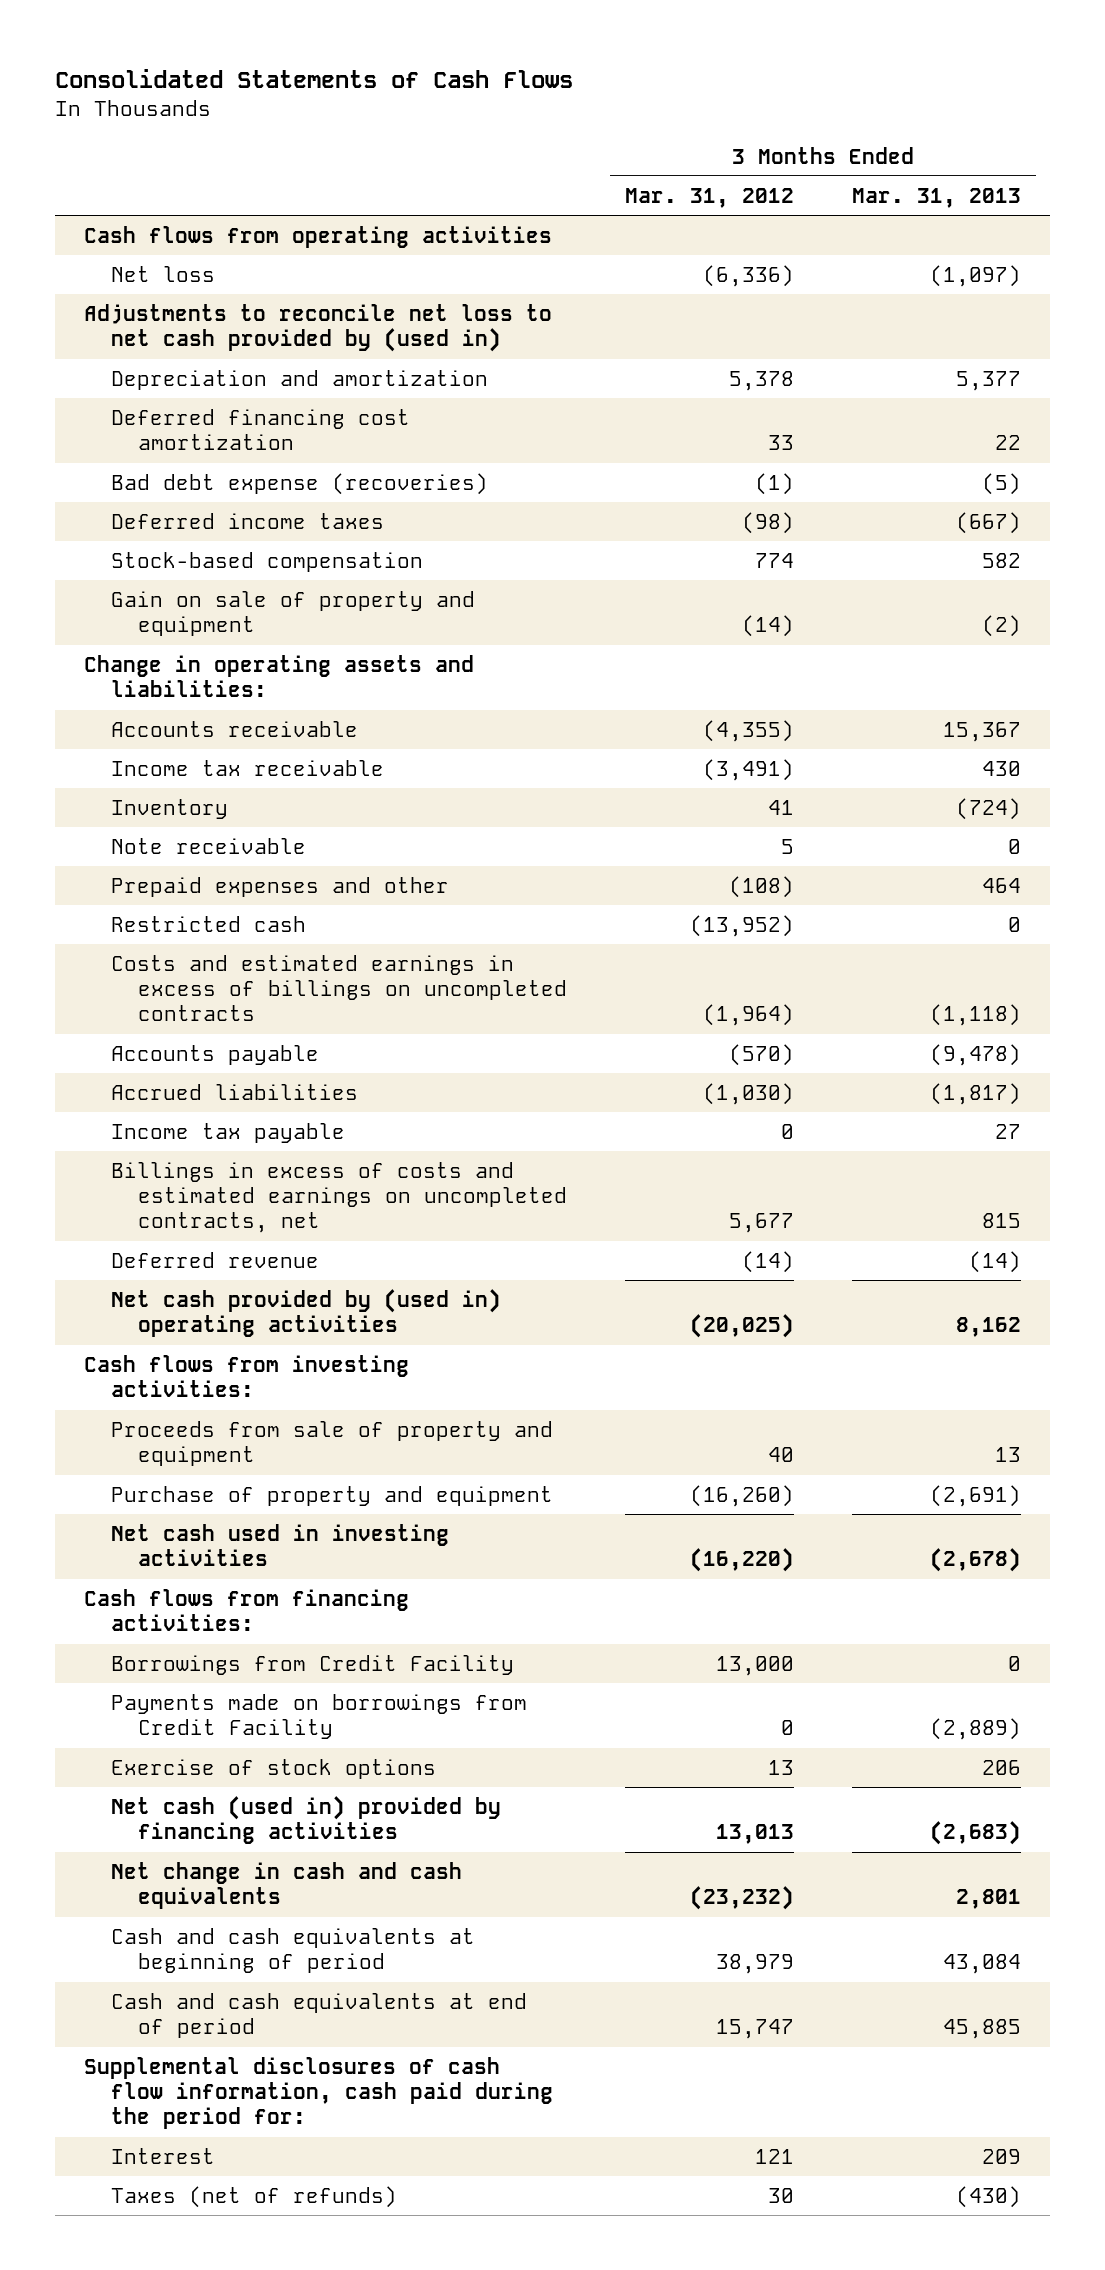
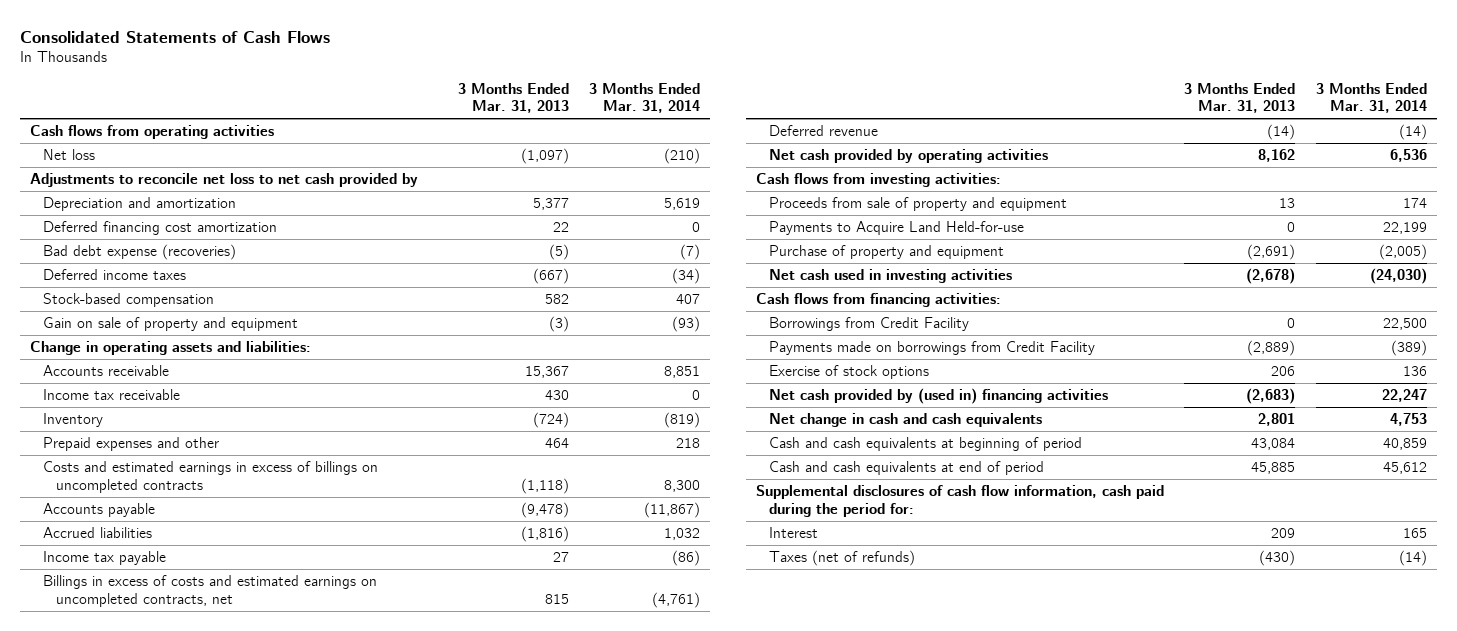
- | 3 Months Ended Mar. 31, 2012 | 3 Months Ended Mar. 31, 2013
+ | 3 Months Ended Mar. 31, 2013 | 3 Months Ended Mar. 31, 2014
- Adjustments to reconcile net loss to net cash provided by (used in)
+ Adjustments to reconcile net loss to net cash provided by
- Gain on sale of property and equipment | (14) | (2)
+ Gain on sale of property and equipment | (3) | (93)
- Note receivable | 5 | 0
- Restricted cash | (13,952) | 0
- Accrued liabilities | (1,030) | (1,817)
+ Accrued liabilities | (1,816) | 1,032
- Net cash provided by (used in) operating activities | (20,025) | 8,162
+ Net cash provided by operating activities | 8,162 | 6,536
+ Payments to Acquire Land Held-for-use | 0 | 22,199
- Net cash (used in) provided by financing activities | 13,013 | (2,683)
+ Net cash provided by (used in) financing activities | (2,683) | 22,247

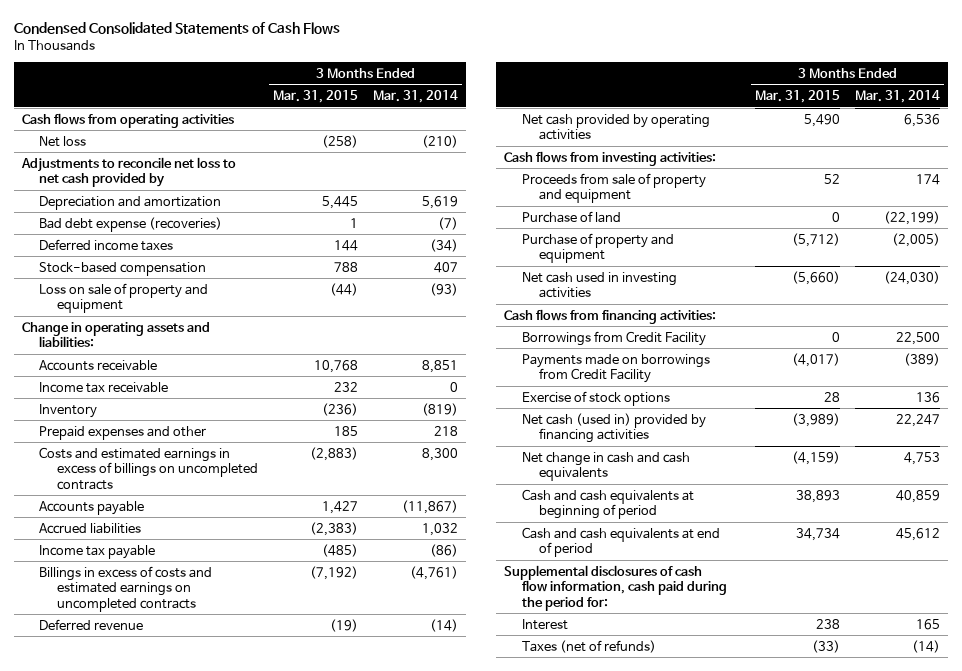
- Consolidated Statements of Cash Flows
+ Condensed Consolidated Statements of Cash Flows
- | 3 Months Ended Mar. 31, 2013 | 3 Months Ended Mar. 31, 2014
+ | 3 Months Ended Mar. 31, 2015 | 3 Months Ended Mar. 31, 2014
- Deferred financing cost amortization | 22 | 0
- Gain on sale of property and equipment | (3) | (93)
+ Loss on sale of property and equipment | (44) | (93)
- Billings in excess of costs and estimated earnings on uncompleted contracts, net | 815 | (4,761)
+ Billings in excess of costs and estimated earnings on uncompleted contracts | (7,192) | (4,761)
- Payments to Acquire Land Held-for-use | 0 | 22,199
+ Purchase of land | 0 | (22,199)
- Net cash provided by (used in) financing activities | (2,683) | 22,247
+ Net cash (used in) provided by financing activities | (3,989) | 22,247

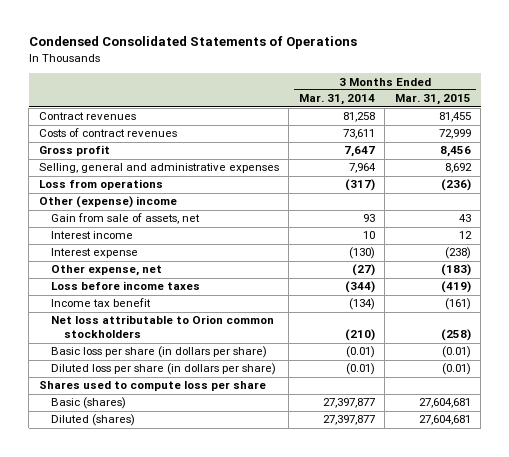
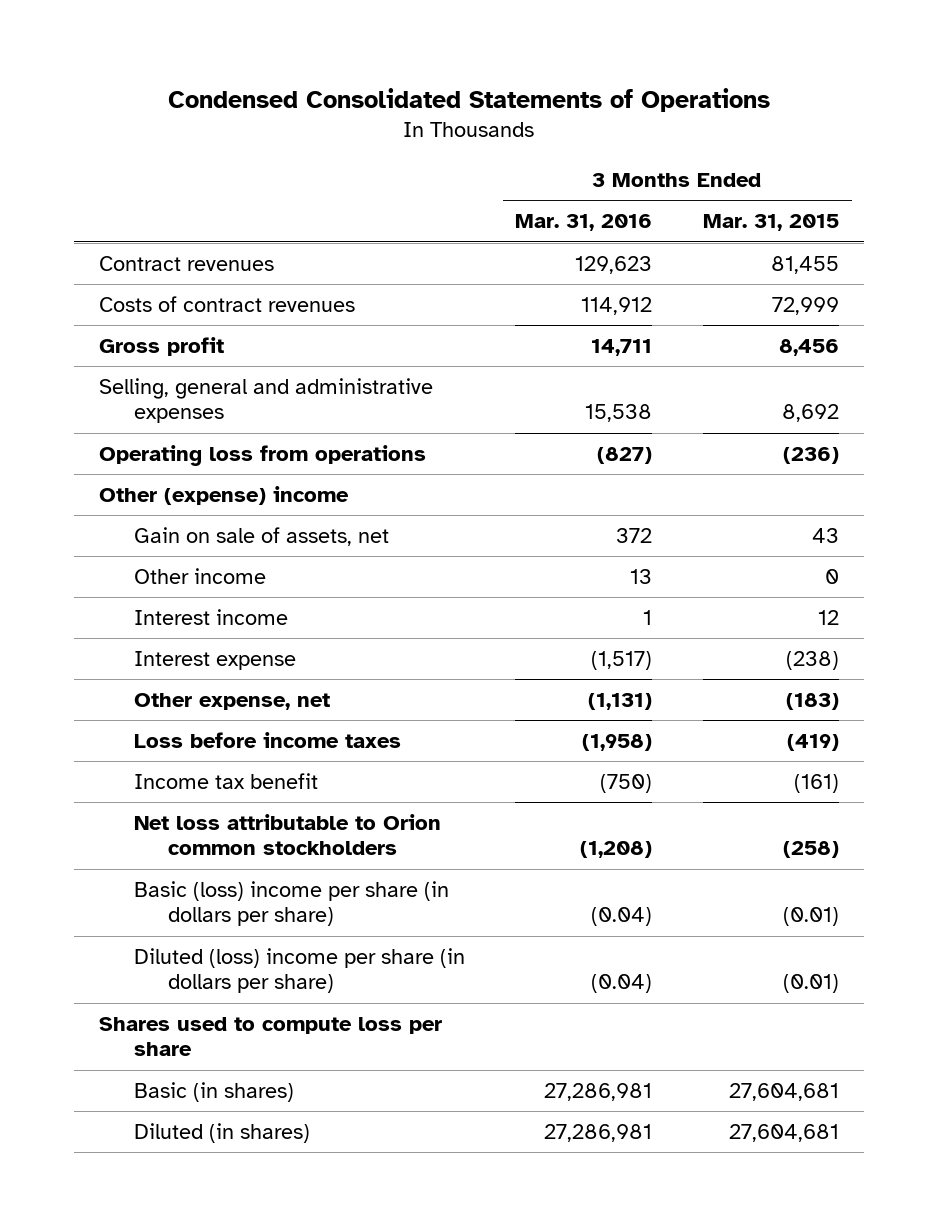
- | 3 Months Ended Mar. 31, 2014 | 3 Months Ended Mar. 31, 2015
+ | 3 Months Ended Mar. 31, 2016 | 3 Months Ended Mar. 31, 2015
- Loss from operations | (317) | (236)
+ Operating loss from operations | (827) | (236)
- Gain from sale of assets, net | 93 | 43
+ Gain on sale of assets, net | 372 | 43
+ Other income | 13 | 0
- Basic loss per share (in dollars per share) | (0.01) | (0.01)
- Diluted loss per share (in dollars per share) | (0.01) | (0.01)
+ Basic (loss) income per share (in dollars per share) | (0.04) | (0.01)
+ Diluted (loss) income per share (in dollars per share) | (0.04) | (0.01)
- Basic (shares) | 27,397,877 | 27,604,681
- Diluted (shares) | 27,397,877 | 27,604,681
+ Basic (in shares) | 27,286,981 | 27,604,681
+ Diluted (in shares) | 27,286,981 | 27,604,681

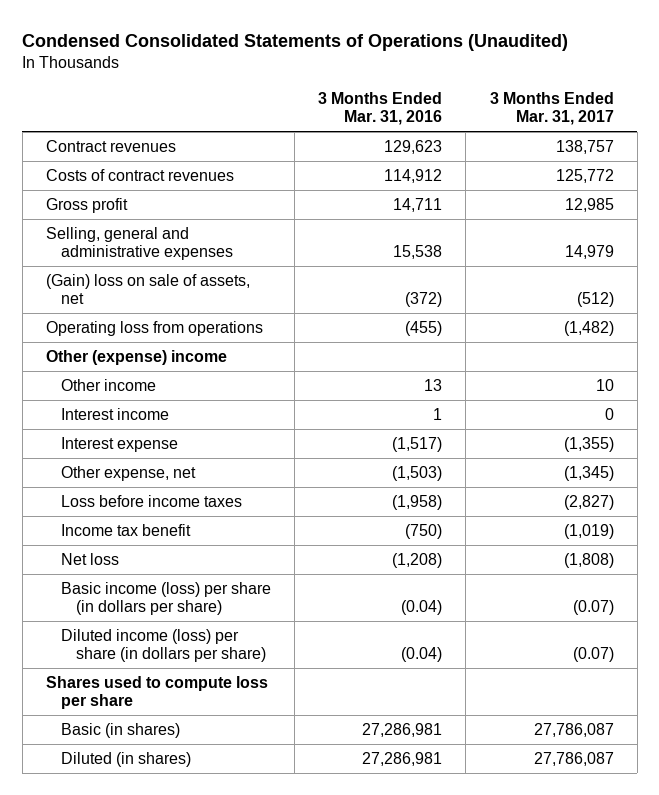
- Condensed Consolidated Statements of Operations
+ Condensed Consolidated Statements of Operations (Unaudited)
- | 3 Months Ended Mar. 31, 2016 | 3 Months Ended Mar. 31, 2015
+ | 3 Months Ended Mar. 31, 2016 | 3 Months Ended Mar. 31, 2017
- Operating loss from operations | (827) | (236)
+ (Gain) loss on sale of assets, net | (372) | (512)
+ Operating loss from operations | (455) | (1,482)
- Gain on sale of assets, net | 372 | 43
- Other expense, net | (1,131) | (183)
+ Other expense, net | (1,503) | (1,345)
- Net loss attributable to Orion common stockholders | (1,208) | (258)
- Basic (loss) income per share (in dollars per share) | (0.04) | (0.01)
- Diluted (loss) income per share (in dollars per share) | (0.04) | (0.01)
+ Net loss | (1,208) | (1,808)
+ Basic income (loss) per share (in dollars per share) | (0.04) | (0.07)
+ Diluted income (loss) per share (in dollars per share) | (0.04) | (0.07)

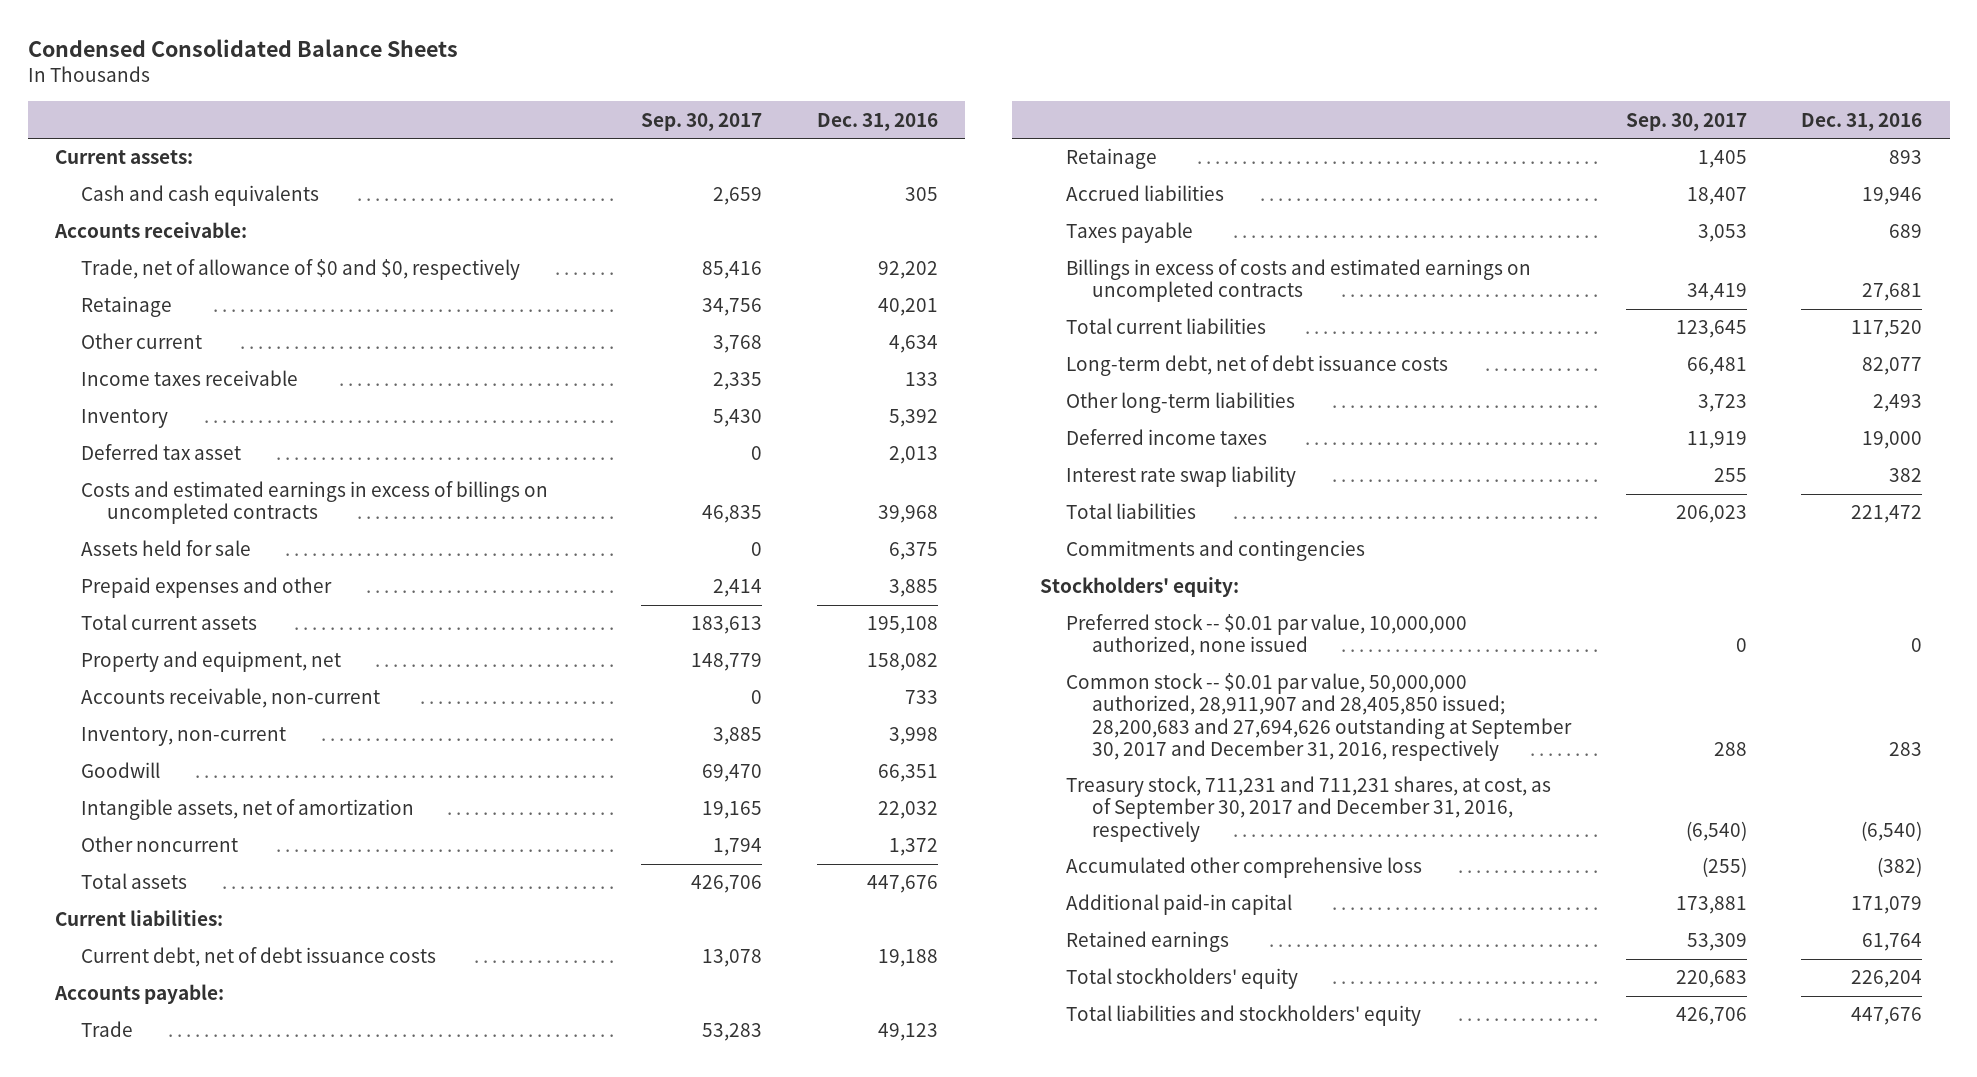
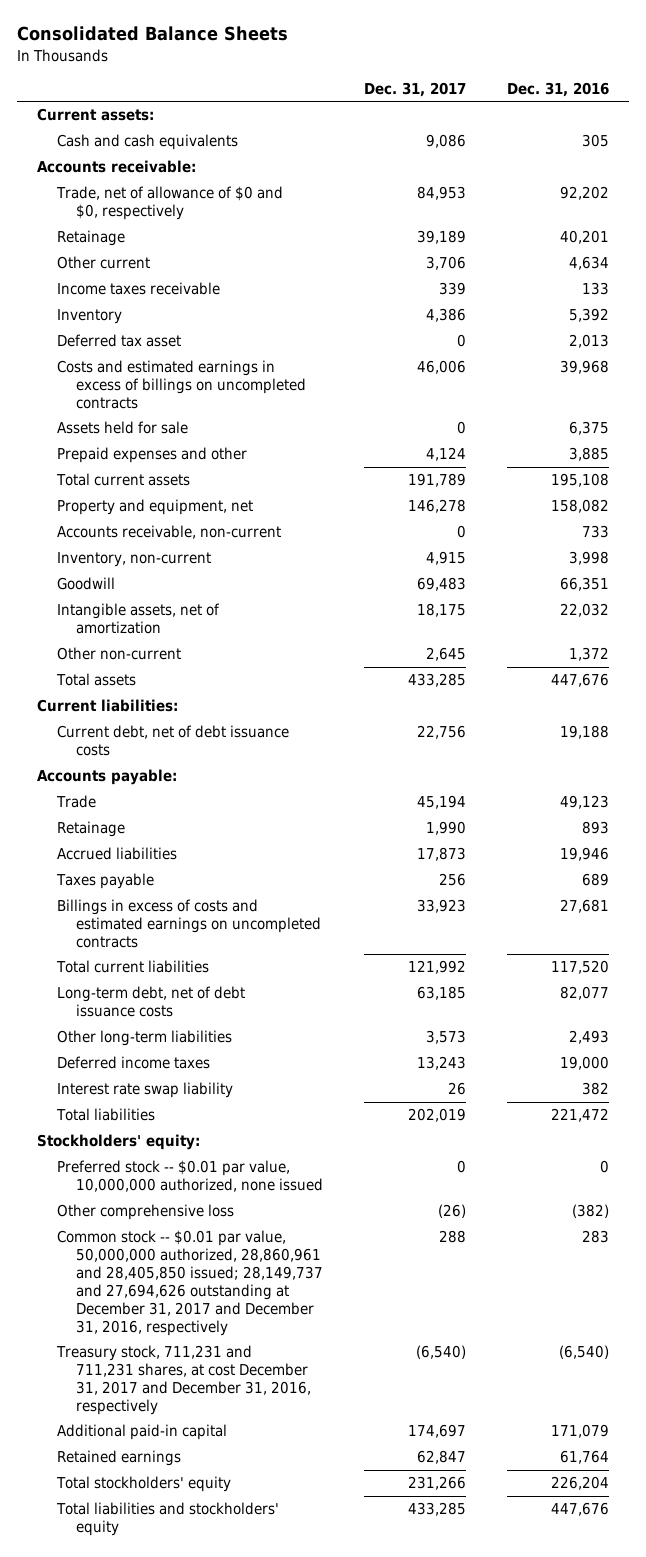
- Condensed Consolidated Balance Sheets
+ Consolidated Balance Sheets
- | Sep. 30, 2017 | Dec. 31, 2016
+ | Dec. 31, 2017 | Dec. 31, 2016
- Other noncurrent | 1,794 | 1,372
+ Other non-current | 2,645 | 1,372
- Commitments and contingencies
- Common stock -- $0.01 par value, 50,000,000 authorized, 28,911,907 and 28,405,850 issued; 28,200,683 and 27,694,626 outstanding at September 30, 2017 and December 31, 2016, respectively | 288 | 283
- Treasury stock, 711,231 and 711,231 shares, at cost, as of September 30, 2017 and December 31, 2016, respectively | (6,540) | (6,540)
- Accumulated other comprehensive loss | (255) | (382)
+ Other comprehensive loss | (26) | (382)
+ Common stock -- $0.01 par value, 50,000,000 authorized, 28,860,961 and 28,405,850 issued; 28,149,737 and 27,694,626 outstanding at December 31, 2017 and December 31, 2016, respectively | 288 | 283
+ Treasury stock, 711,231 and 711,231 shares, at cost December 31, 2017 and December 31, 2016, respectively | (6,540) | (6,540)

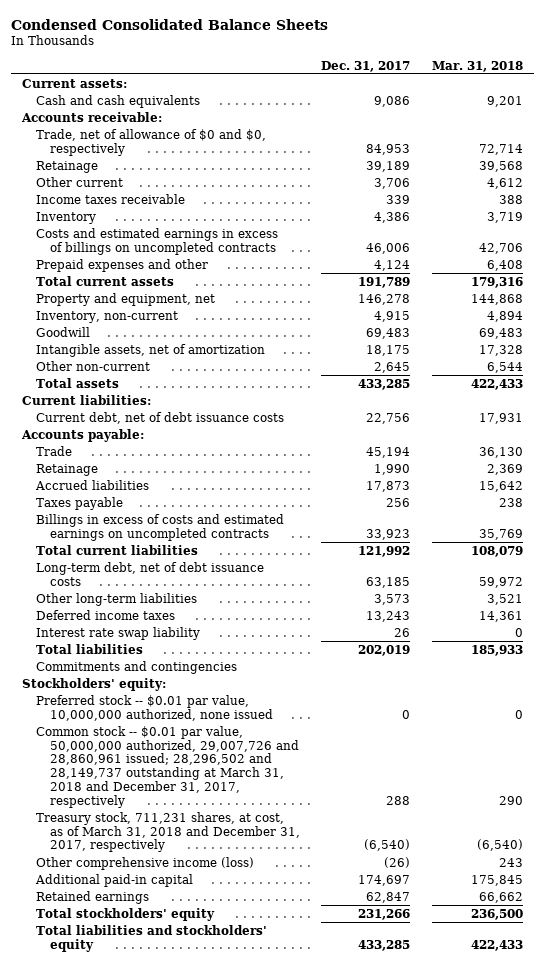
- Consolidated Balance Sheets
+ Condensed Consolidated Balance Sheets
- | Dec. 31, 2017 | Dec. 31, 2016
+ | Dec. 31, 2017 | Mar. 31, 2018
- Deferred tax asset | 0 | 2,013
- Assets held for sale | 0 | 6,375
- Accounts receivable, non-current | 0 | 733
+ Commitments and contingencies
- Other comprehensive loss | (26) | (382)
- Common stock -- $0.01 par value, 50,000,000 authorized, 28,860,961 and 28,405,850 issued; 28,149,737 and 27,694,626 outstanding at December 31, 2017 and December 31, 2016, respectively | 288 | 283
- Treasury stock, 711,231 and 711,231 shares, at cost December 31, 2017 and December 31, 2016, respectively | (6,540) | (6,540)
+ Common stock -- $0.01 par value, 50,000,000 authorized, 29,007,726 and 28,860,961 issued; 28,296,502 and 28,149,737 outstanding at March 31, 2018 and December 31, 2017, respectively | 288 | 290
+ Treasury stock, 711,231 shares, at cost, as of March 31, 2018 and December 31, 2017, respectively | (6,540) | (6,540)
+ Other comprehensive income (loss) | (26) | 243

